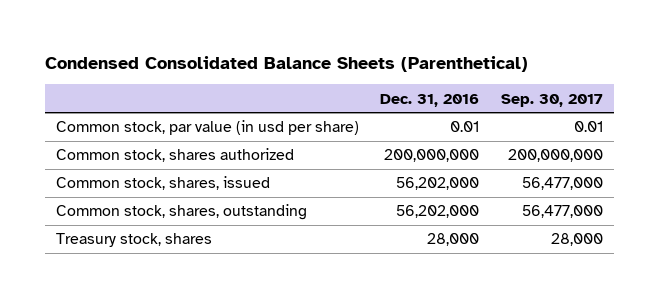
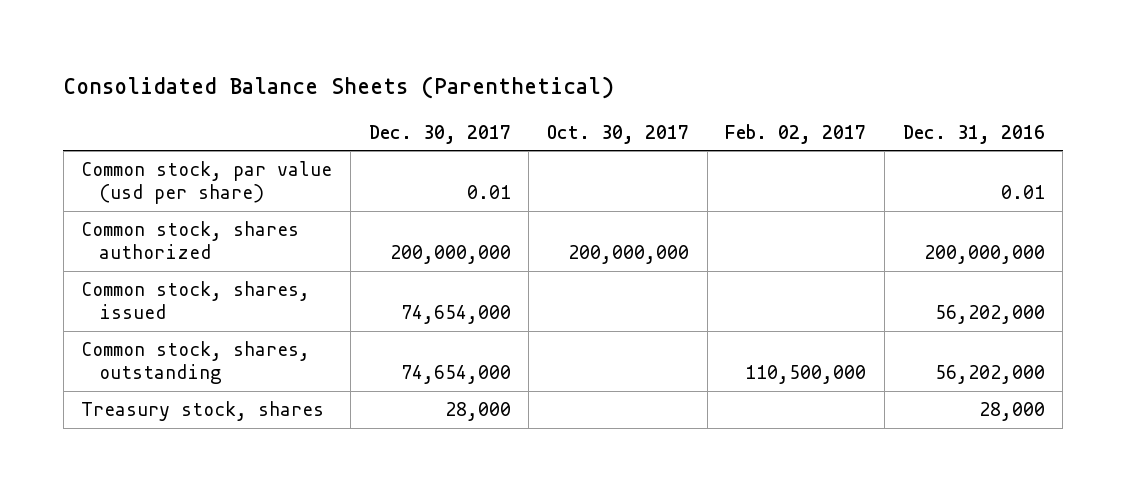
- Condensed Consolidated Balance Sheets (Parenthetical)
+ Consolidated Balance Sheets (Parenthetical)
- | Dec. 31, 2016 | Sep. 30, 2017
+ | Dec. 30, 2017 | Oct. 30, 2017 | Feb. 02, 2017 | Dec. 31, 2016
- Common stock, par value (in usd per share) | 0.01 | 0.01
+ Common stock, par value (usd per share) | 0.01 | | | 0.01

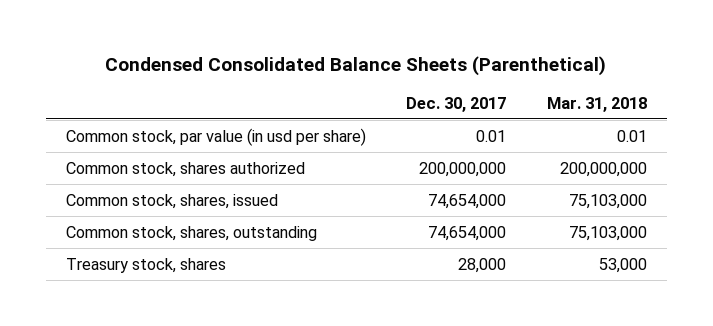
- Consolidated Balance Sheets (Parenthetical)
+ Condensed Consolidated Balance Sheets (Parenthetical)
- | Dec. 30, 2017 | Oct. 30, 2017 | Feb. 02, 2017 | Dec. 31, 2016
+ | Dec. 30, 2017 | Mar. 31, 2018
- Common stock, par value (usd per share) | 0.01 | | | 0.01
+ Common stock, par value (in usd per share) | 0.01 | 0.01

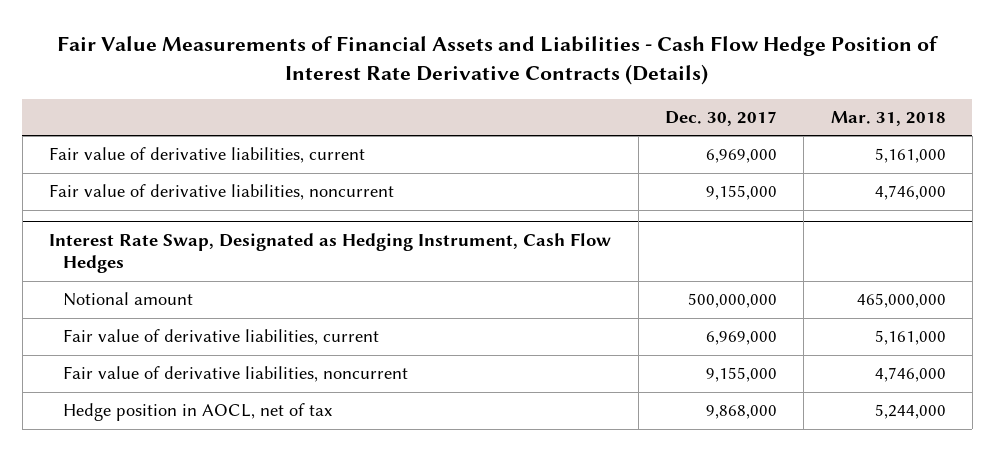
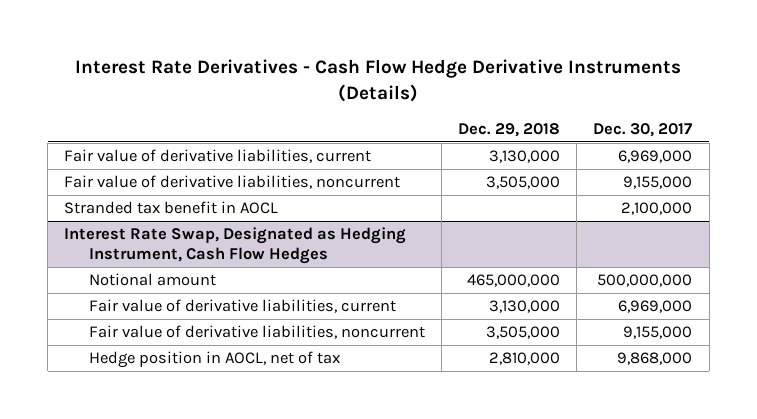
- Fair Value Measurements of Financial Assets and Liabilities - Cash Flow Hedge Position of Interest Rate Derivative Contracts (Details)
+ Interest Rate Derivatives - Cash Flow Hedge Derivative Instruments (Details)
- | Dec. 30, 2017 | Mar. 31, 2018
+ | Dec. 29, 2018 | Dec. 30, 2017
+ Stranded tax benefit in AOCL | | 2,100,000

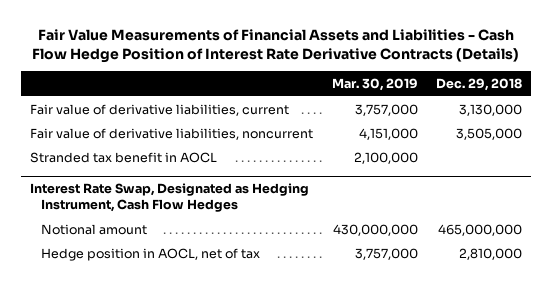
- Interest Rate Derivatives - Cash Flow Hedge Derivative Instruments (Details)
+ Fair Value Measurements of Financial Assets and Liabilities - Cash Flow Hedge Position of Interest Rate Derivative Contracts (Details)
- | Dec. 29, 2018 | Dec. 30, 2017
+ | Mar. 30, 2019 | Dec. 29, 2018
@ Interest Rate Swap, Designated as Hedging Instrument, Cash Flow Hedges
- Fair value of derivative liabilities, current | 3,130,000 | 6,969,000
- Fair value of derivative liabilities, noncurrent | 3,505,000 | 9,155,000

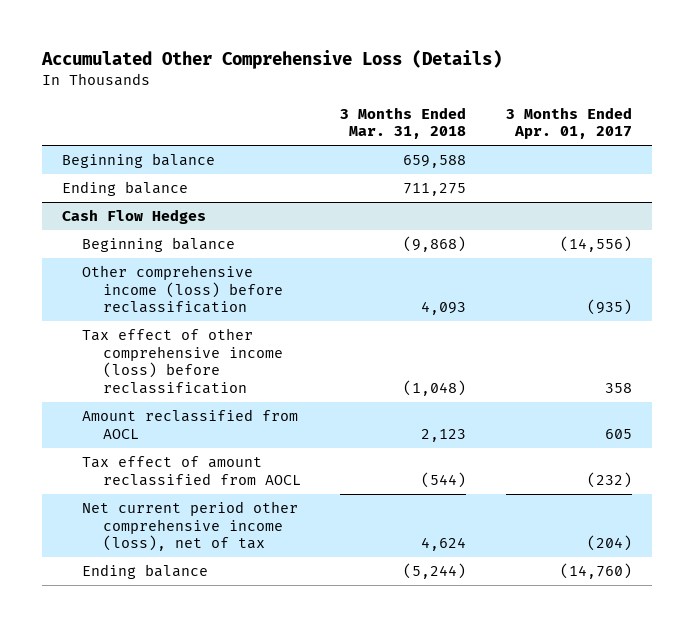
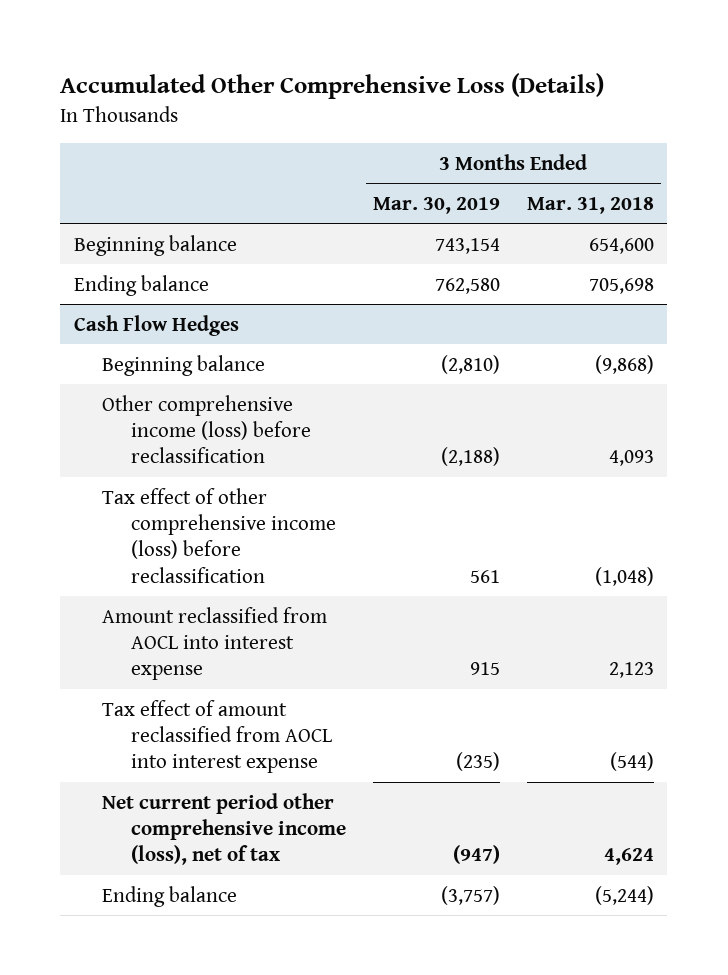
- | 3 Months Ended Mar. 31, 2018 | 3 Months Ended Apr. 01, 2017
+ | 3 Months Ended Mar. 30, 2019 | 3 Months Ended Mar. 31, 2018
- Beginning balance | 659,588 |
- Ending balance | 711,275 |
+ Beginning balance | 743,154 | 654,600
+ Ending balance | 762,580 | 705,698
@ Cash Flow Hedges
- Amount reclassified from AOCL | 2,123 | 605
- Tax effect of amount reclassified from AOCL | (544) | (232)
+ Amount reclassified from AOCL into interest expense | 915 | 2,123
+ Tax effect of amount reclassified from AOCL into interest expense | (235) | (544)

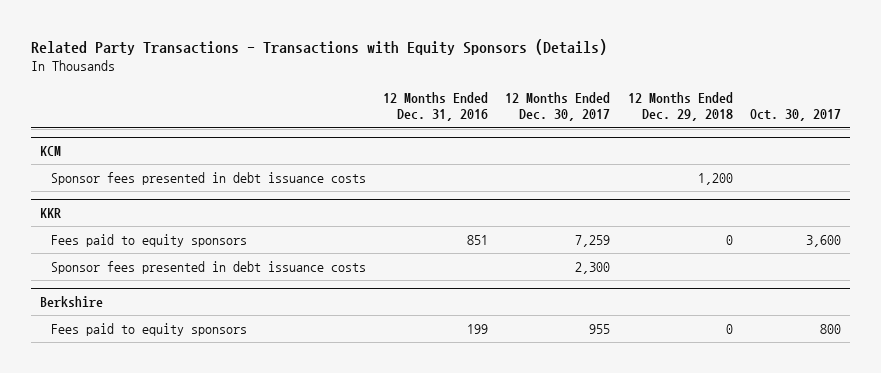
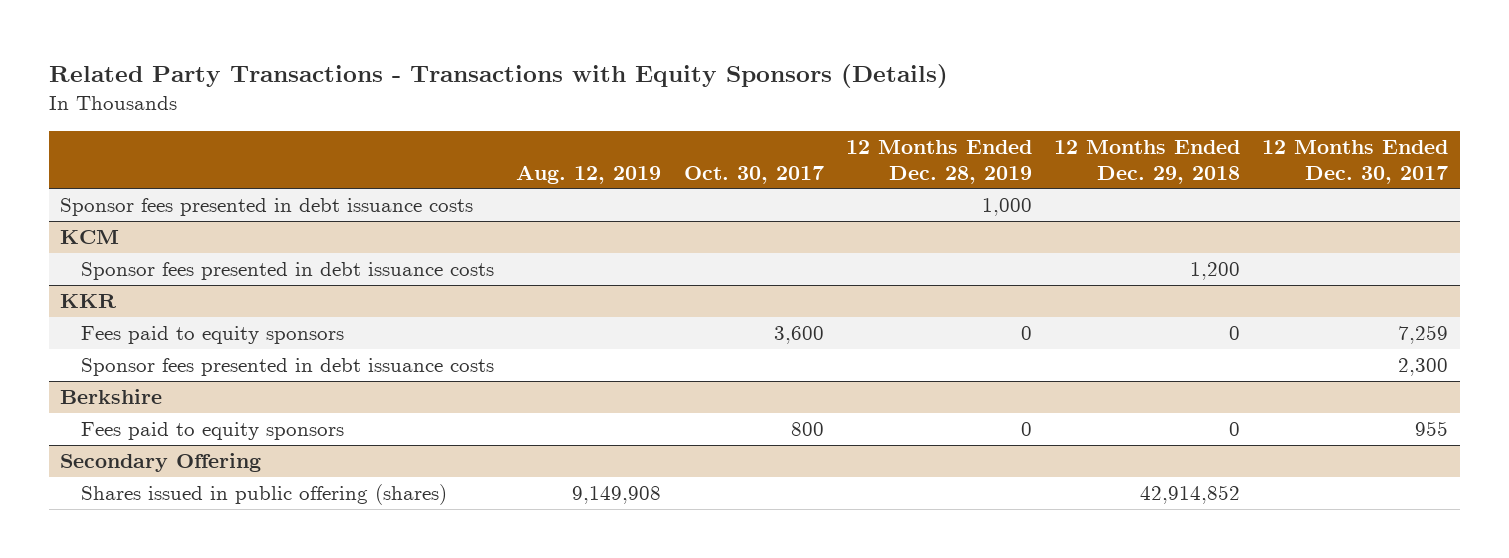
- | 12 Months Ended Dec. 31, 2016 | 12 Months Ended Dec. 30, 2017 | 12 Months Ended Dec. 29, 2018 | Oct. 30, 2017
+ | Aug. 12, 2019 | Oct. 30, 2017 | 12 Months Ended Dec. 28, 2019 | 12 Months Ended Dec. 29, 2018 | 12 Months Ended Dec. 30, 2017
+ Sponsor fees presented in debt issuance costs | | | 1,000 | |
+ Secondary Offering
+ Shares issued in public offering (shares) | 9,149,908 | | | 42,914,852 |

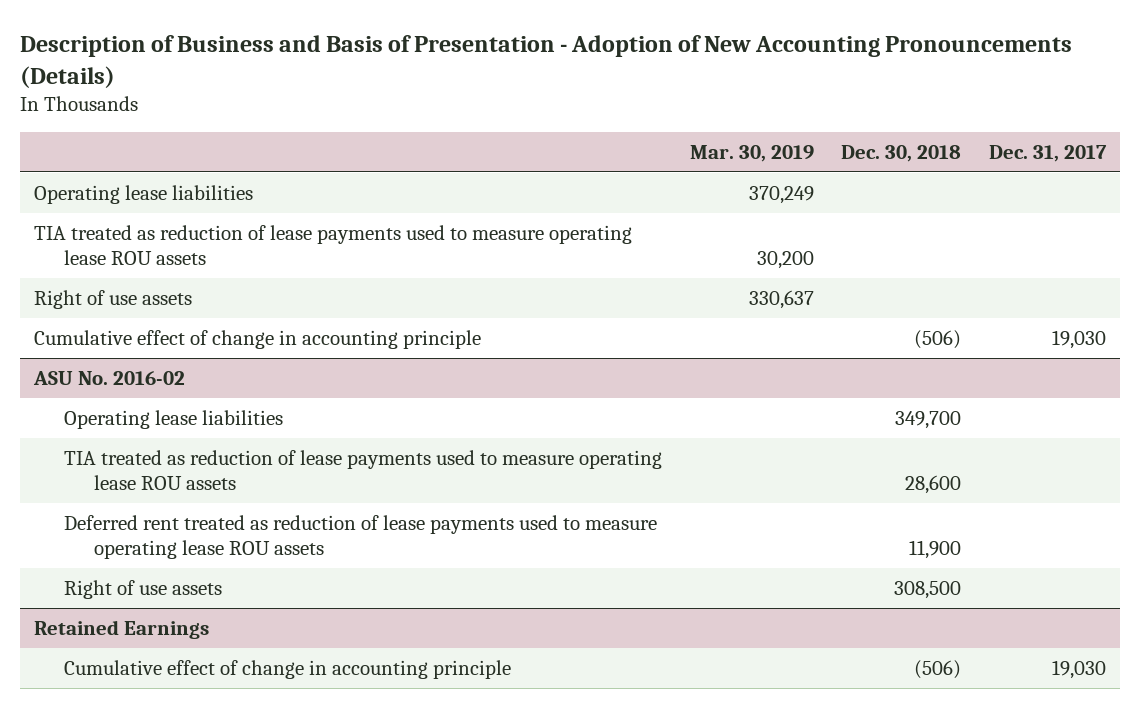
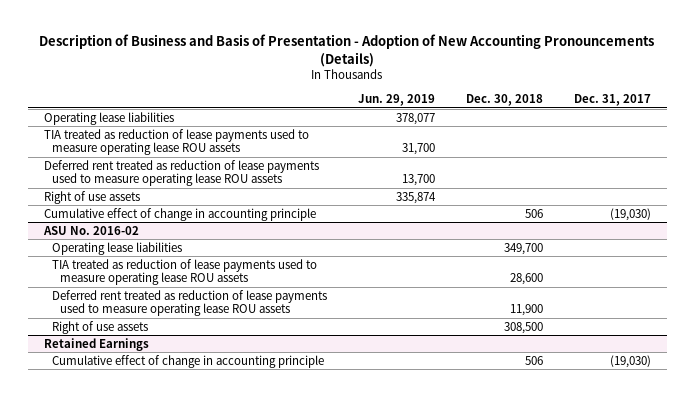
- | Mar. 30, 2019 | Dec. 30, 2018 | Dec. 31, 2017
+ | Jun. 29, 2019 | Dec. 30, 2018 | Dec. 31, 2017
+ Deferred rent treated as reduction of lease payments used to measure operating lease ROU assets | 13,700 | |
- Cumulative effect of change in accounting principle | | (506) | 19,030
+ Cumulative effect of change in accounting principle | | 506 | (19,030)
@ Retained Earnings
- Cumulative effect of change in accounting principle | | (506) | 19,030
+ Cumulative effect of change in accounting principle | | 506 | (19,030)

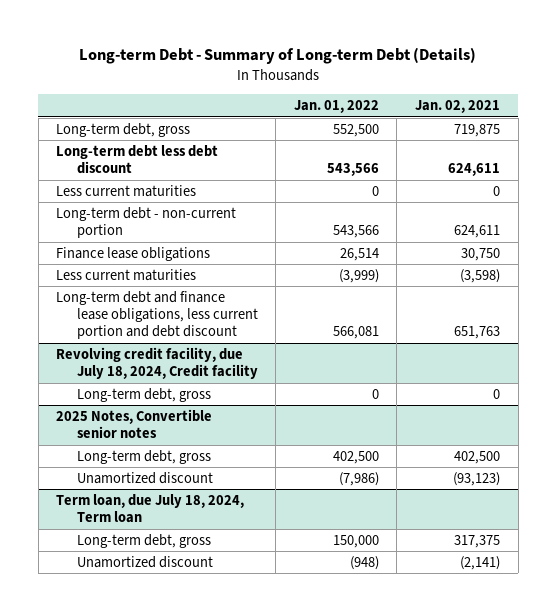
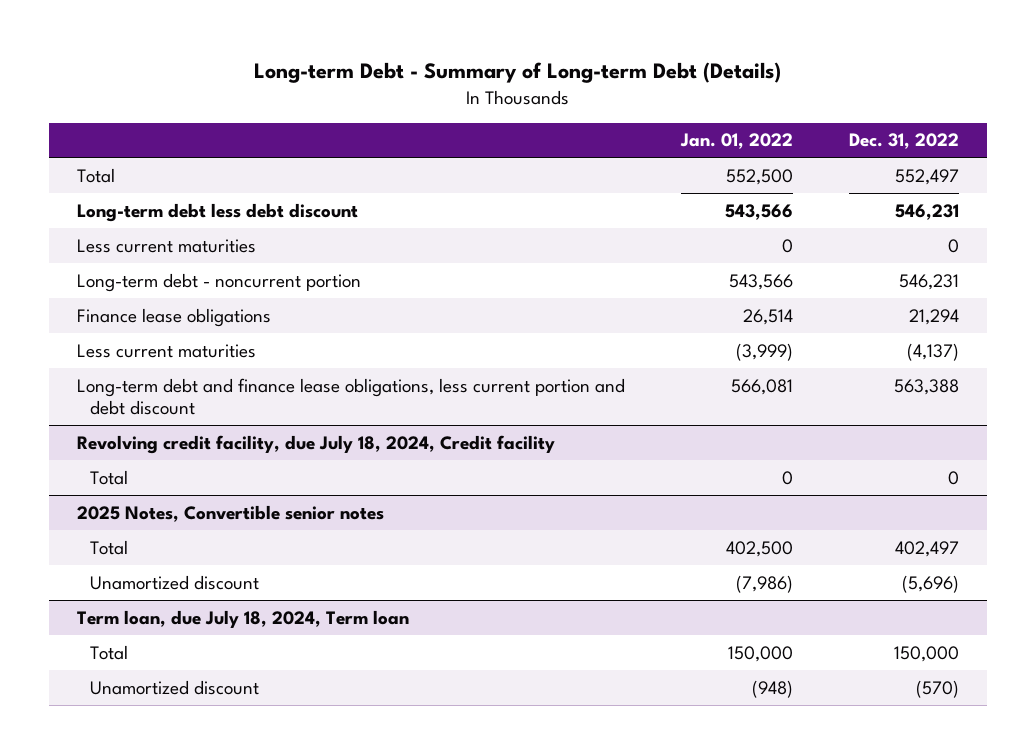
- | Jan. 01, 2022 | Jan. 02, 2021
+ | Jan. 01, 2022 | Dec. 31, 2022
- Long-term debt, gross | 552,500 | 719,875
+ Total | 552,500 | 552,497
- Long-term debt - non-current portion | 543,566 | 624,611
+ Long-term debt - noncurrent portion | 543,566 | 546,231
@ Revolving credit facility, due July 18, 2024, Credit facility
- Long-term debt, gross | 0 | 0
+ Total | 0 | 0
@ 2025 Notes, Convertible senior notes
- Long-term debt, gross | 402,500 | 402,500
+ Total | 402,500 | 402,497
@ Term loan, due July 18, 2024, Term loan
- Long-term debt, gross | 150,000 | 317,375
+ Total | 150,000 | 150,000

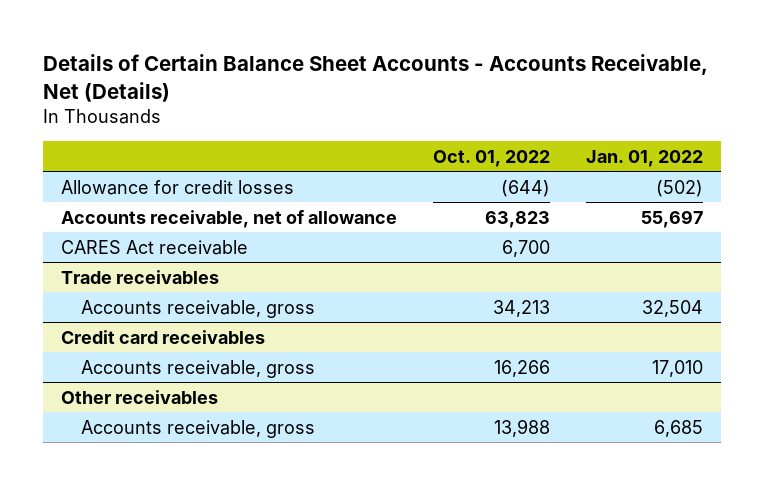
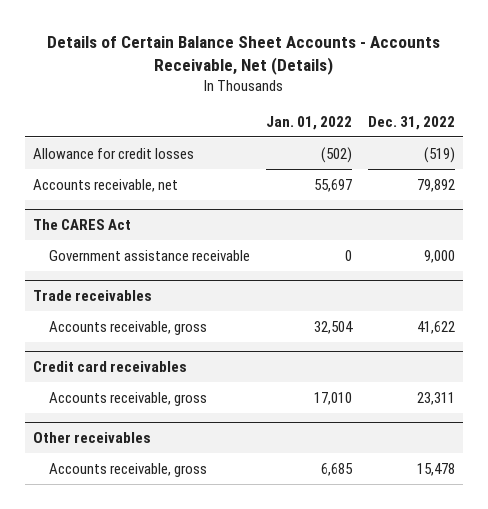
- | Oct. 01, 2022 | Jan. 01, 2022
+ | Jan. 01, 2022 | Dec. 31, 2022
- Accounts receivable, net of allowance | 63,823 | 55,697
- CARES Act receivable | 6,700 |
+ Accounts receivable, net | 55,697 | 79,892
+ The CARES Act
+ Government assistance receivable | 0 | 9,000

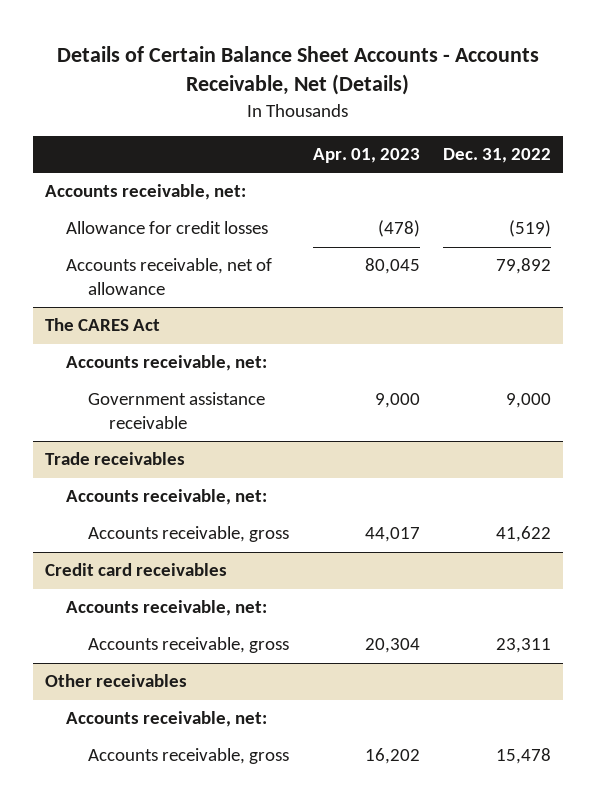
- | Jan. 01, 2022 | Dec. 31, 2022
+ | Apr. 01, 2023 | Dec. 31, 2022
+ Accounts receivable, net:
- Accounts receivable, net | 55,697 | 79,892
+ Accounts receivable, net of allowance | 80,045 | 79,892
@ The CARES Act
+ Accounts receivable, net:
@ Trade receivables
+ Accounts receivable, net:
@ Credit card receivables
+ Accounts receivable, net:
@ Other receivables
+ Accounts receivable, net:

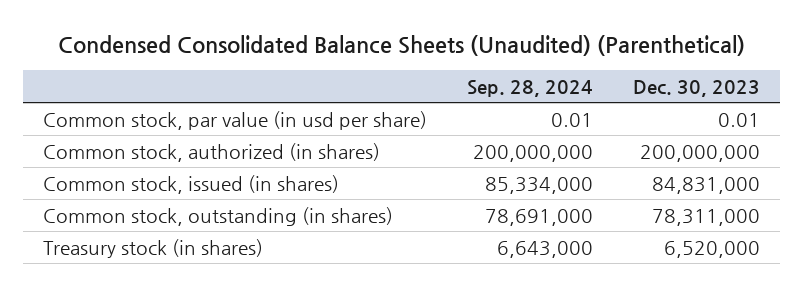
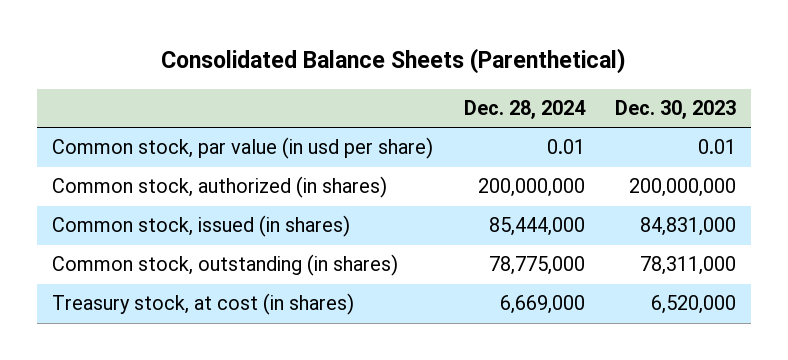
- Condensed Consolidated Balance Sheets (Unaudited) (Parenthetical)
+ Consolidated Balance Sheets (Parenthetical)
- | Sep. 28, 2024 | Dec. 30, 2023
+ | Dec. 28, 2024 | Dec. 30, 2023
- Treasury stock (in shares) | 6,643,000 | 6,520,000
+ Treasury stock, at cost (in shares) | 6,669,000 | 6,520,000

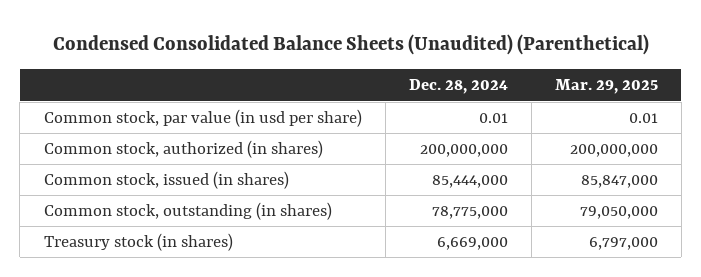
- Consolidated Balance Sheets (Parenthetical)
+ Condensed Consolidated Balance Sheets (Unaudited) (Parenthetical)
- | Dec. 28, 2024 | Dec. 30, 2023
+ | Dec. 28, 2024 | Mar. 29, 2025
- Treasury stock, at cost (in shares) | 6,669,000 | 6,520,000
+ Treasury stock (in shares) | 6,669,000 | 6,797,000

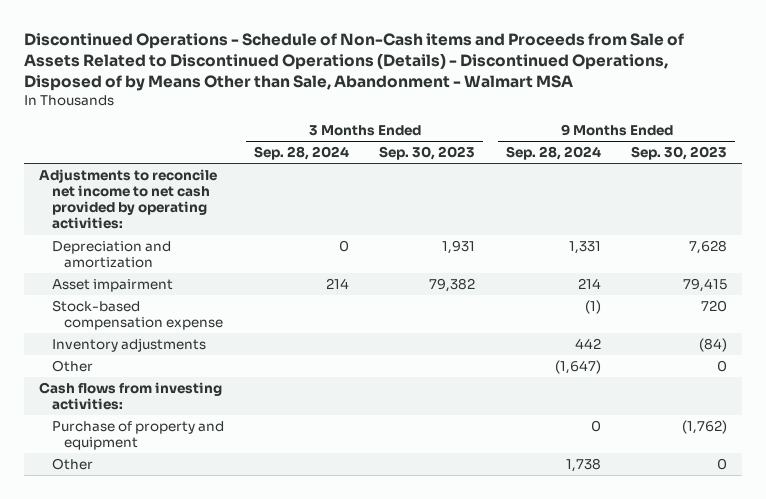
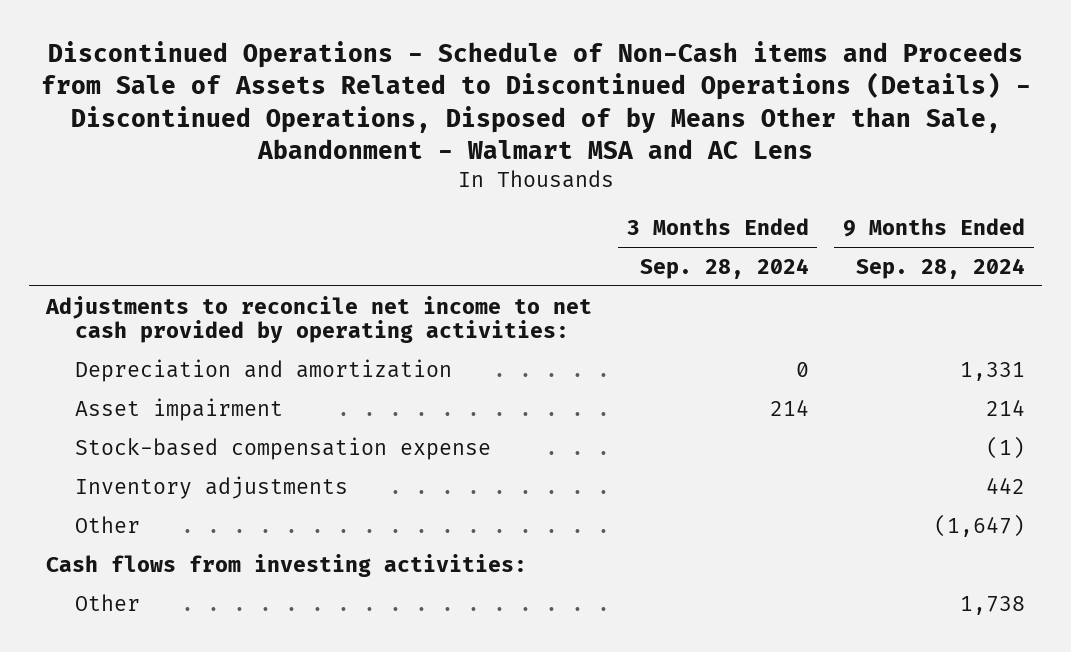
- Discontinued Operations - Schedule of Non-Cash items and Proceeds from Sale of Assets Related to Discontinued Operations (Details) - Discontinued Operations, Disposed of by Means Other than Sale, Abandonment - Walmart MSA
+ Discontinued Operations - Schedule of Non-Cash items and Proceeds from Sale of Assets Related to Discontinued Operations (Details) - Discontinued Operations, Disposed of by Means Other than Sale, Abandonment - Walmart MSA and AC Lens
- | 3 Months Ended Sep. 28, 2024 | 3 Months Ended Sep. 30, 2023 | 9 Months Ended Sep. 28, 2024 | 9 Months Ended Sep. 30, 2023
+ | 3 Months Ended Sep. 28, 2024 | 9 Months Ended Sep. 28, 2024
- Purchase of property and equipment | | | 0 | (1,762)

